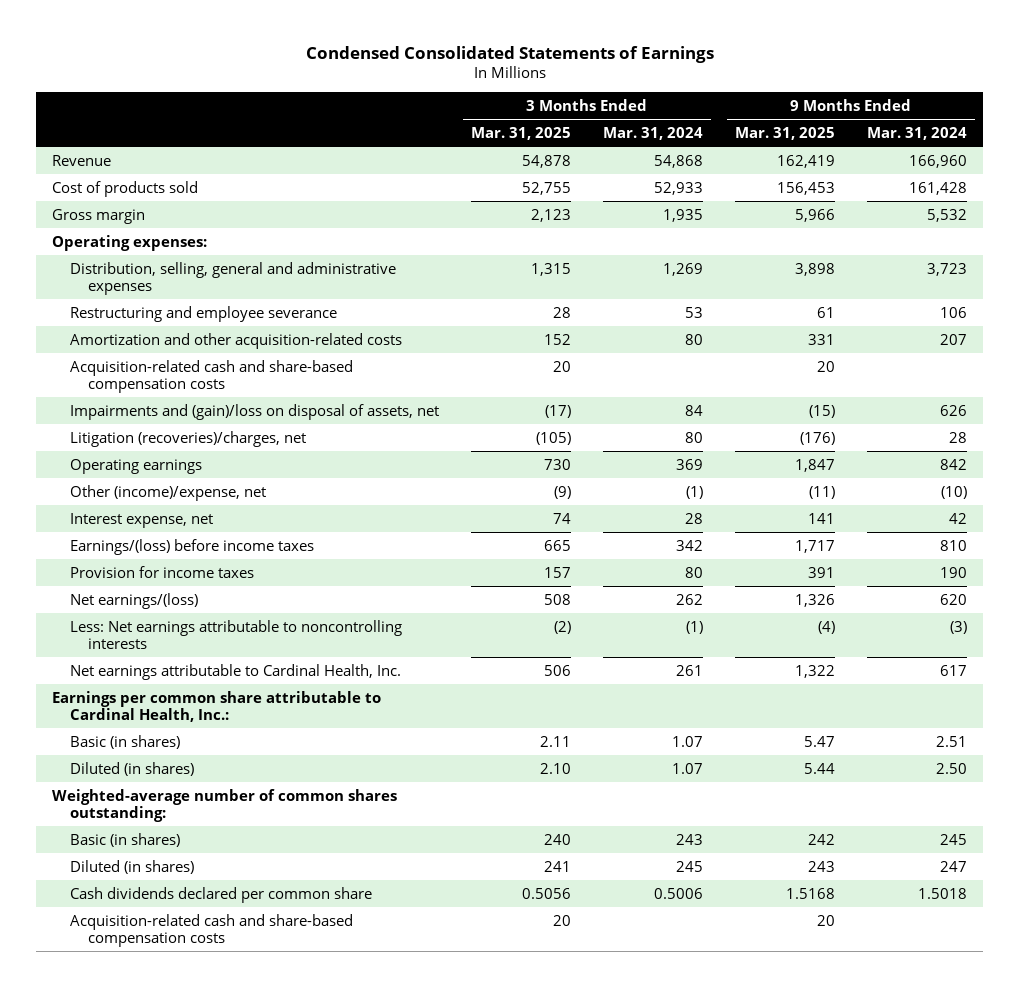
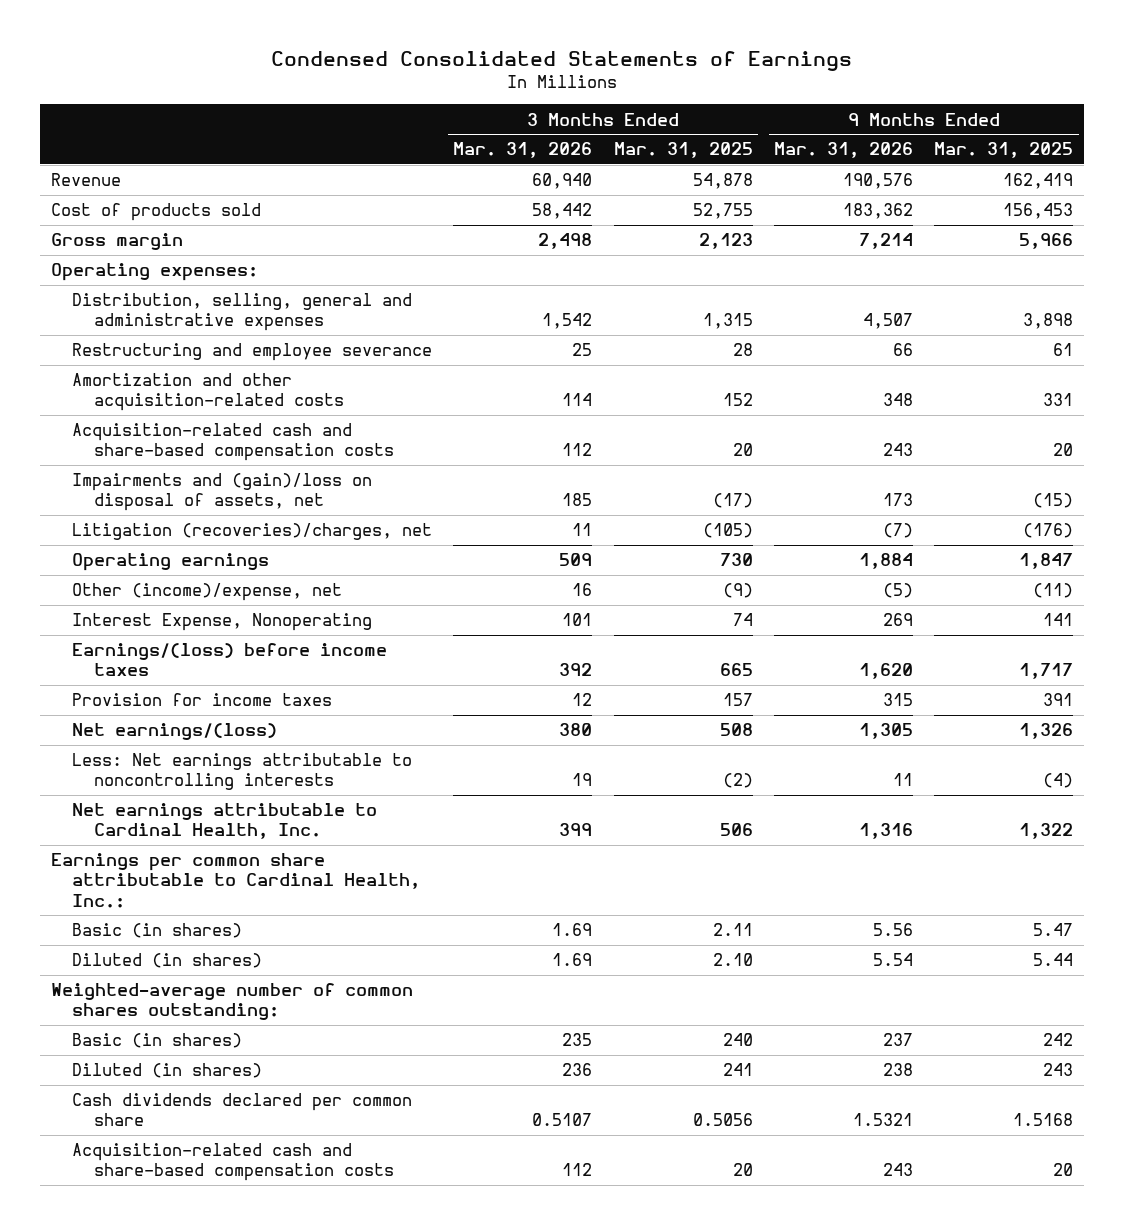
- | 3 Months Ended Mar. 31, 2025 | 3 Months Ended Mar. 31, 2024 | 9 Months Ended Mar. 31, 2025 | 9 Months Ended Mar. 31, 2024
+ | 3 Months Ended Mar. 31, 2026 | 3 Months Ended Mar. 31, 2025 | 9 Months Ended Mar. 31, 2026 | 9 Months Ended Mar. 31, 2025
- Interest expense, net | 74 | 28 | 141 | 42
+ Interest Expense, Nonoperating | 101 | 74 | 269 | 141

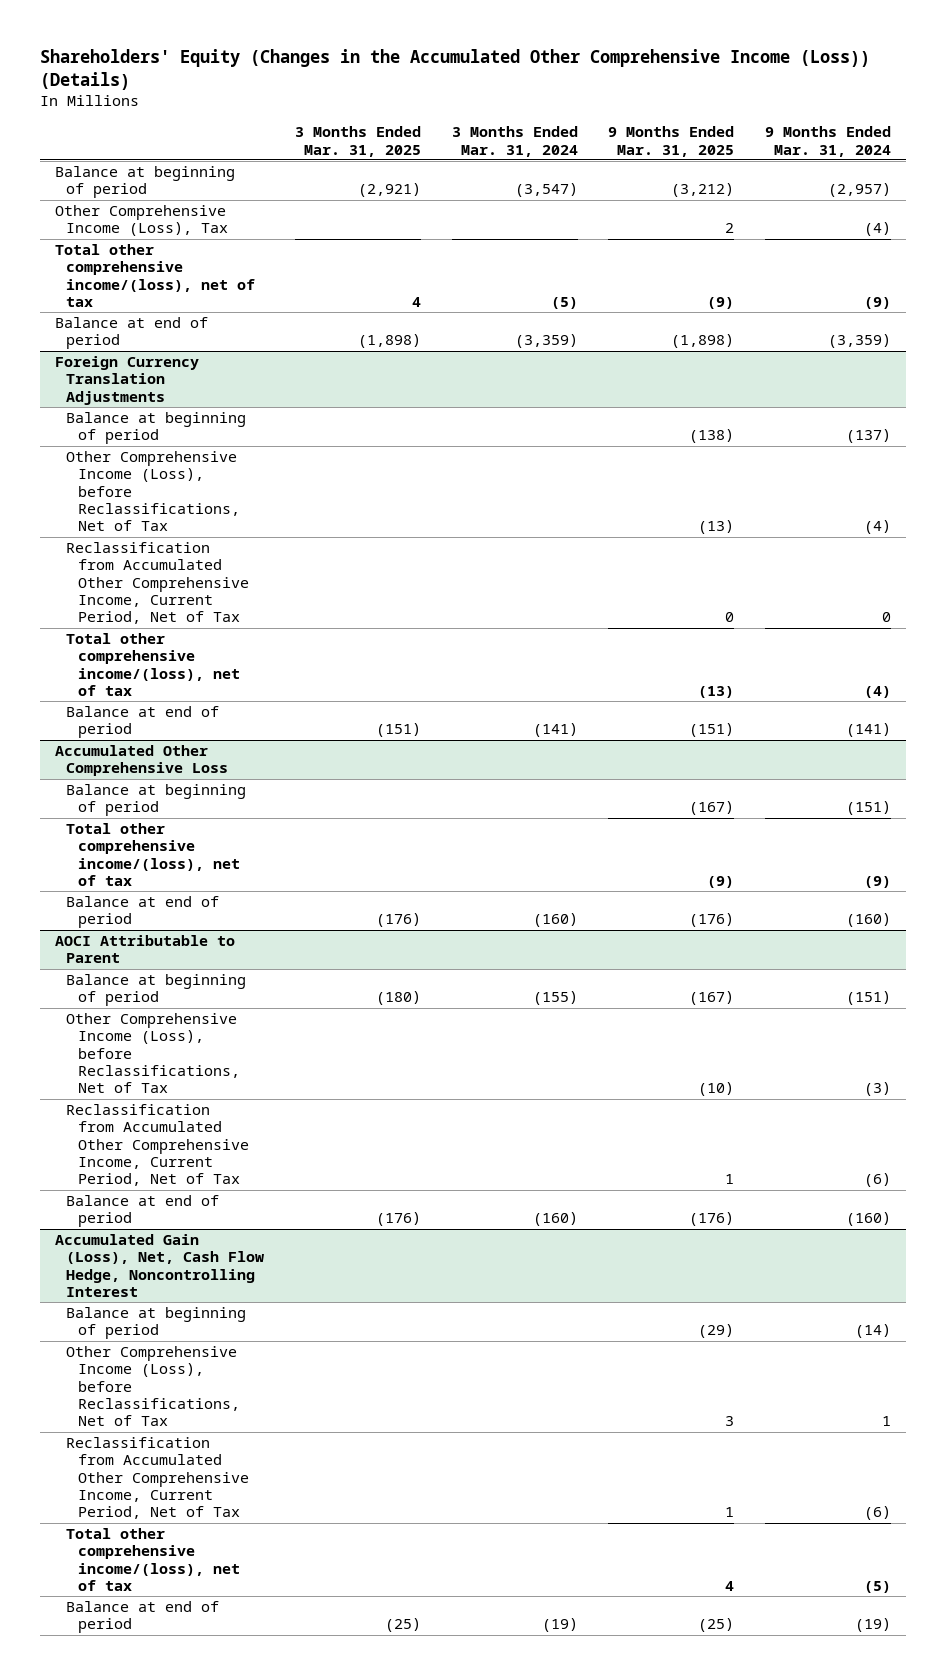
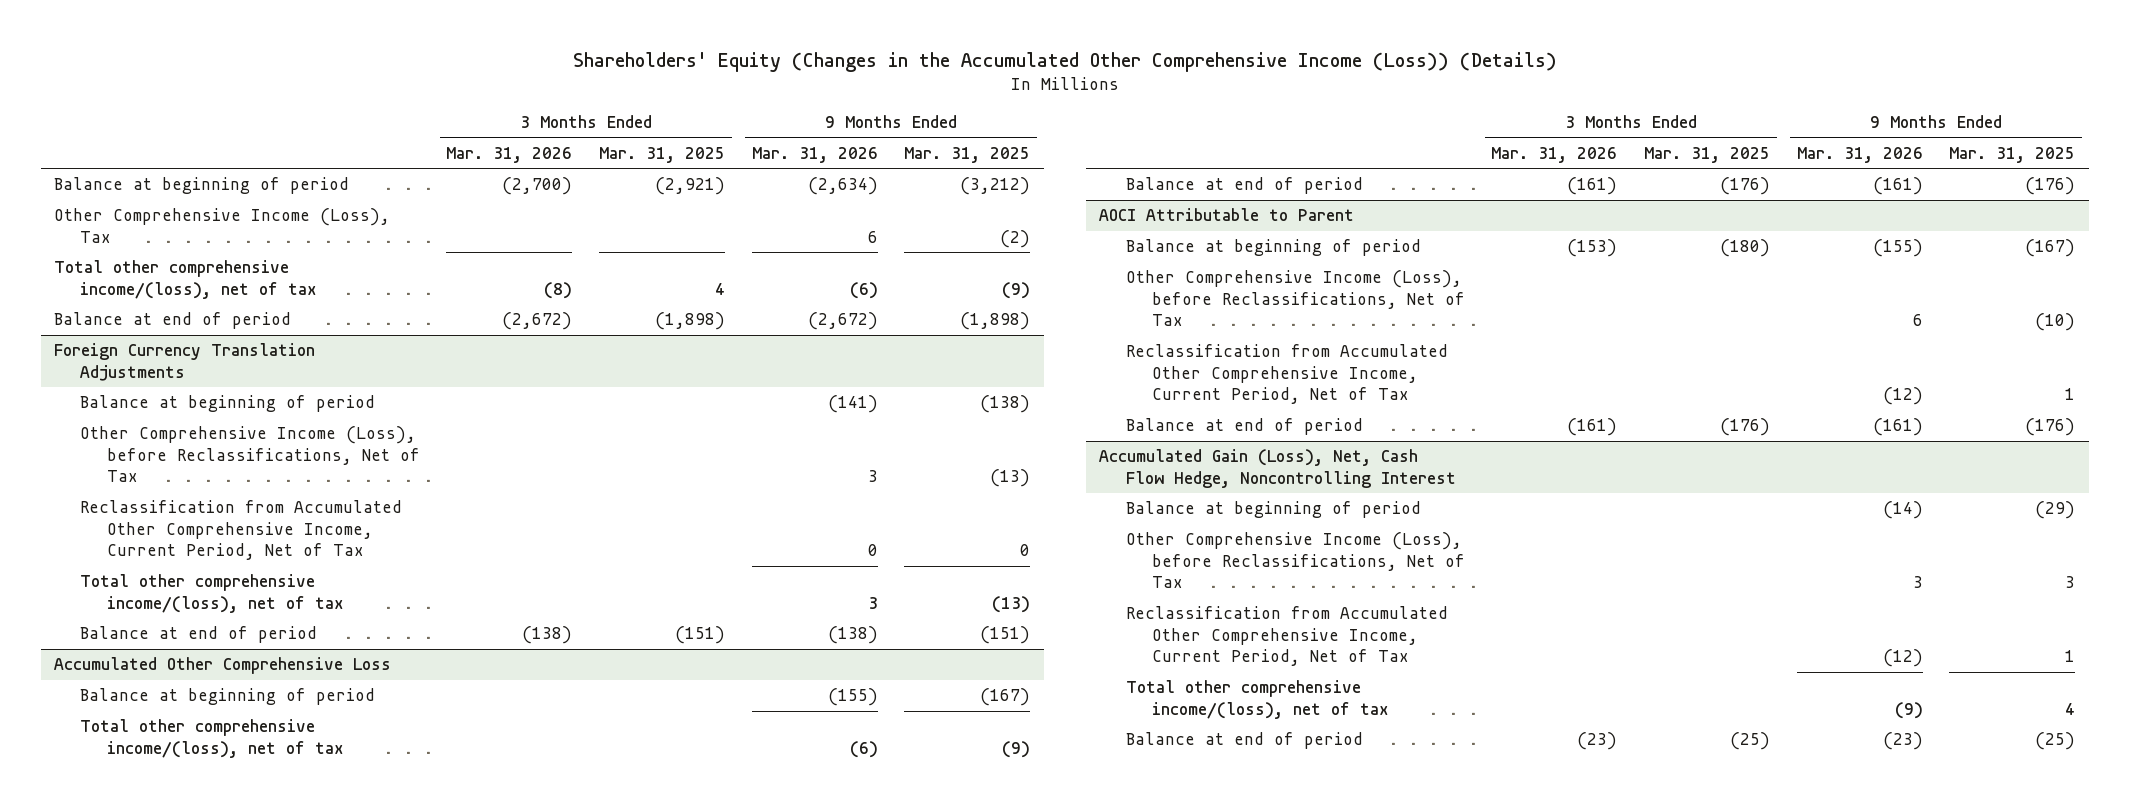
- | 3 Months Ended Mar. 31, 2025 | 3 Months Ended Mar. 31, 2024 | 9 Months Ended Mar. 31, 2025 | 9 Months Ended Mar. 31, 2024
+ | 3 Months Ended Mar. 31, 2026 | 3 Months Ended Mar. 31, 2025 | 9 Months Ended Mar. 31, 2026 | 9 Months Ended Mar. 31, 2025
- Other Comprehensive Income (Loss), Tax | | | 2 | (4)
+ Other Comprehensive Income (Loss), Tax | | | 6 | (2)

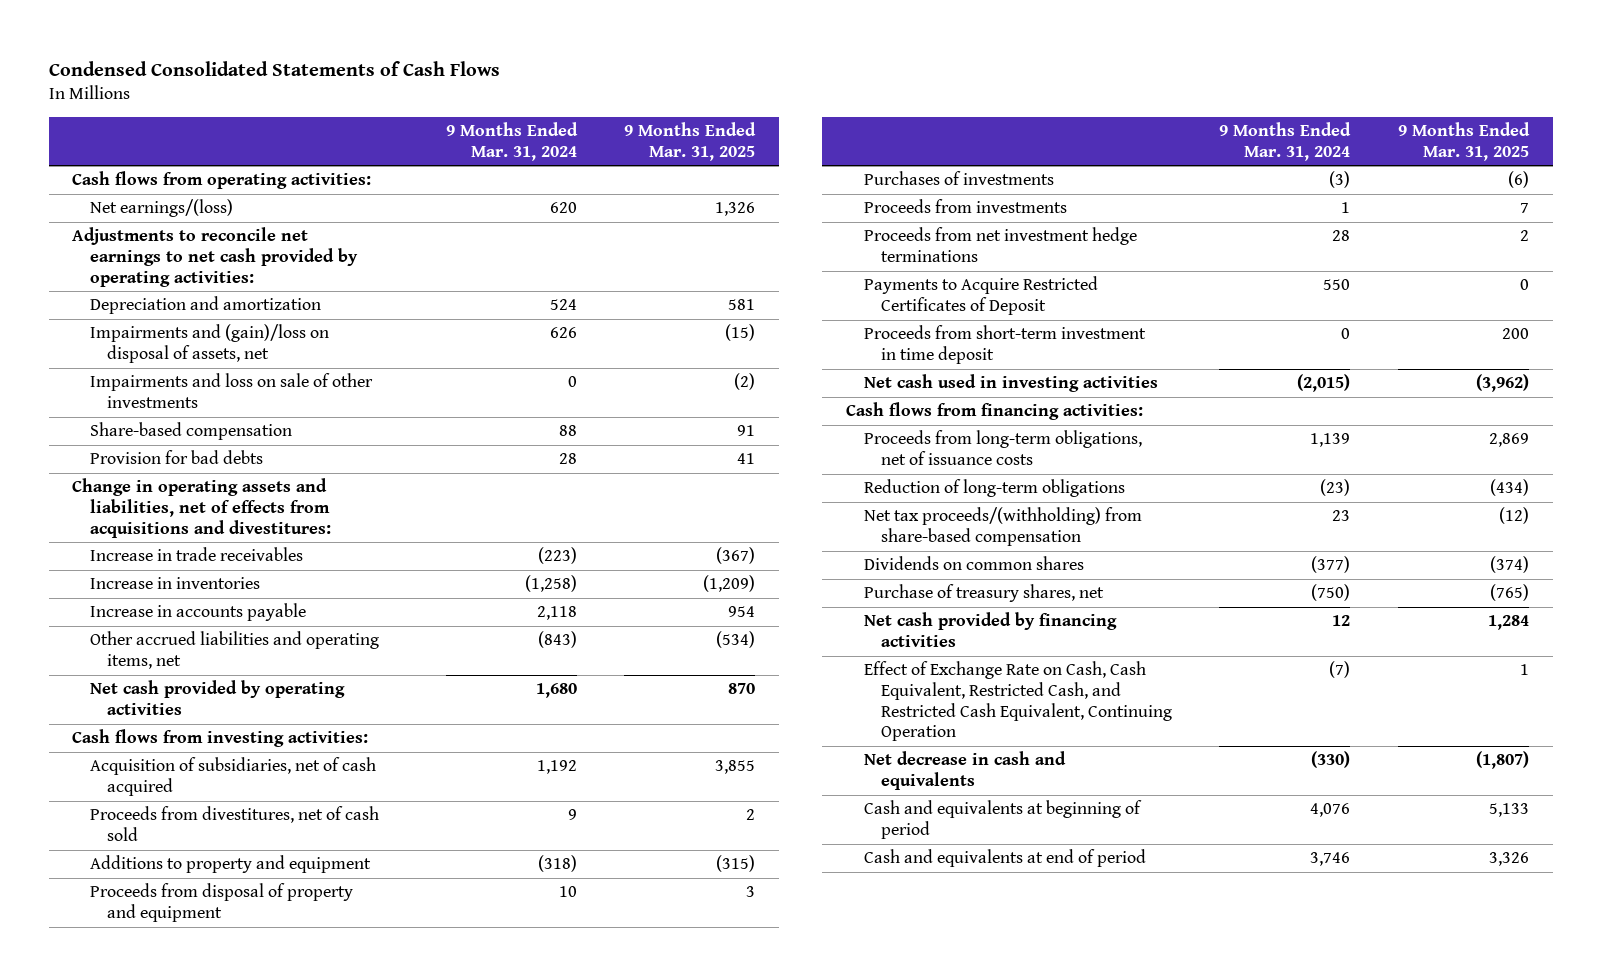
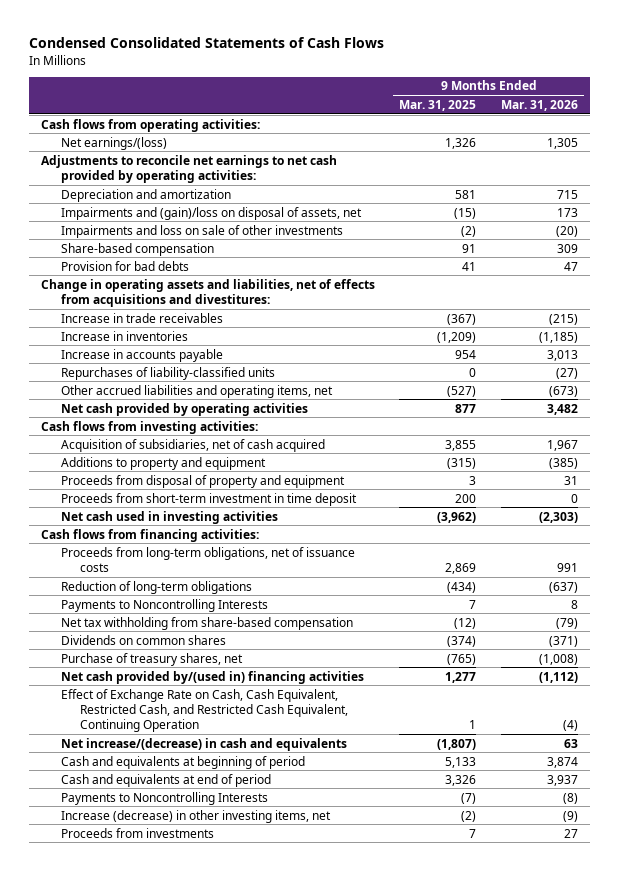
- | 9 Months Ended Mar. 31, 2024 | 9 Months Ended Mar. 31, 2025
+ | 9 Months Ended Mar. 31, 2025 | 9 Months Ended Mar. 31, 2026
- Other accrued liabilities and operating items, net | (843) | (534)
- Net cash provided by operating activities | 1,680 | 870
+ Repurchases of liability-classified units | 0 | (27)
+ Other accrued liabilities and operating items, net | (527) | (673)
+ Net cash provided by operating activities | 877 | 3,482
- Proceeds from divestitures, net of cash sold | 9 | 2
- Purchases of investments | (3) | (6)
- Proceeds from net investment hedge terminations | 28 | 2
- Payments to Acquire Restricted Certificates of Deposit | 550 | 0
- Net tax proceeds/(withholding) from share-based compensation | 23 | (12)
+ Payments to Noncontrolling Interests | 7 | 8
+ Net tax withholding from share-based compensation | (12) | (79)
- Net cash provided by financing activities | 12 | 1,284
+ Net cash provided by/(used in) financing activities | 1,277 | (1,112)
- Net decrease in cash and equivalents | (330) | (1,807)
+ Net increase/(decrease) in cash and equivalents | (1,807) | 63
+ Payments to Noncontrolling Interests | (7) | (8)
+ Increase (decrease) in other investing items, net | (2) | (9)
moved down: Proceeds from investments | 7 | 27

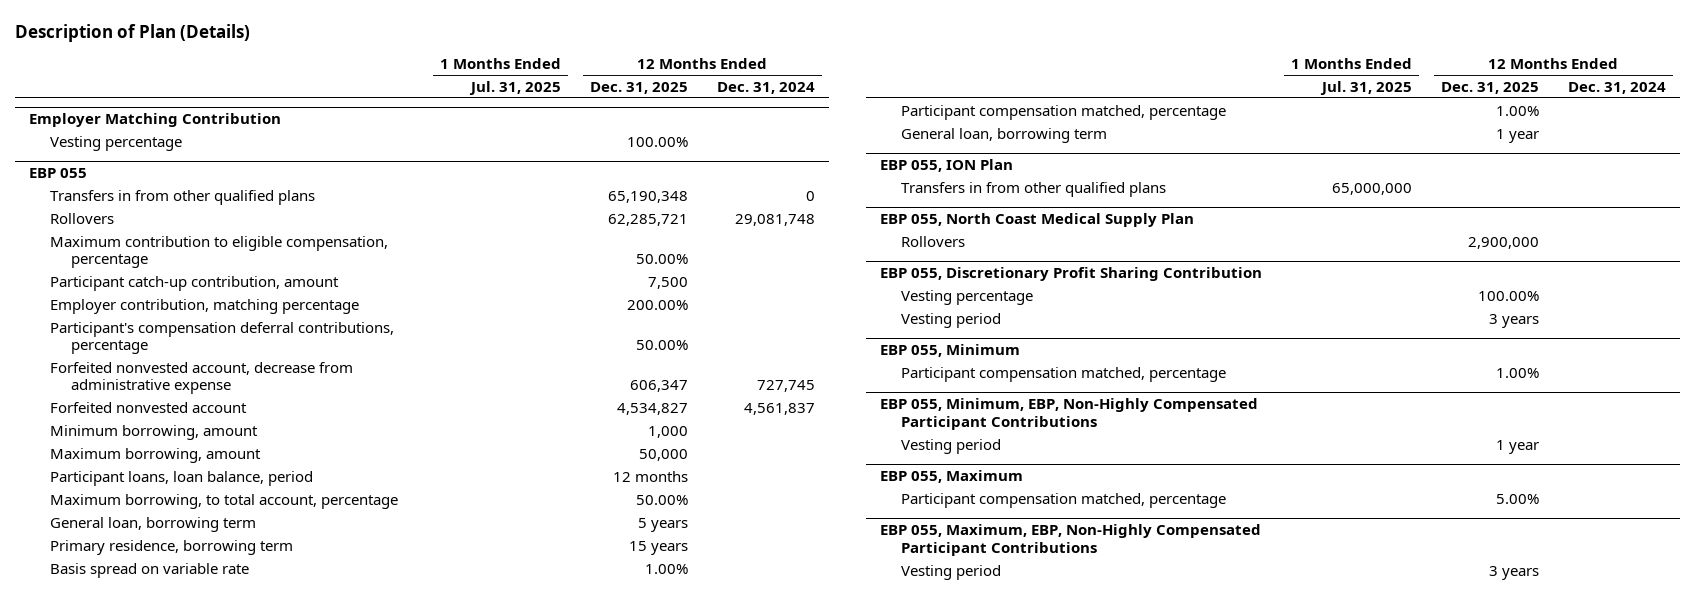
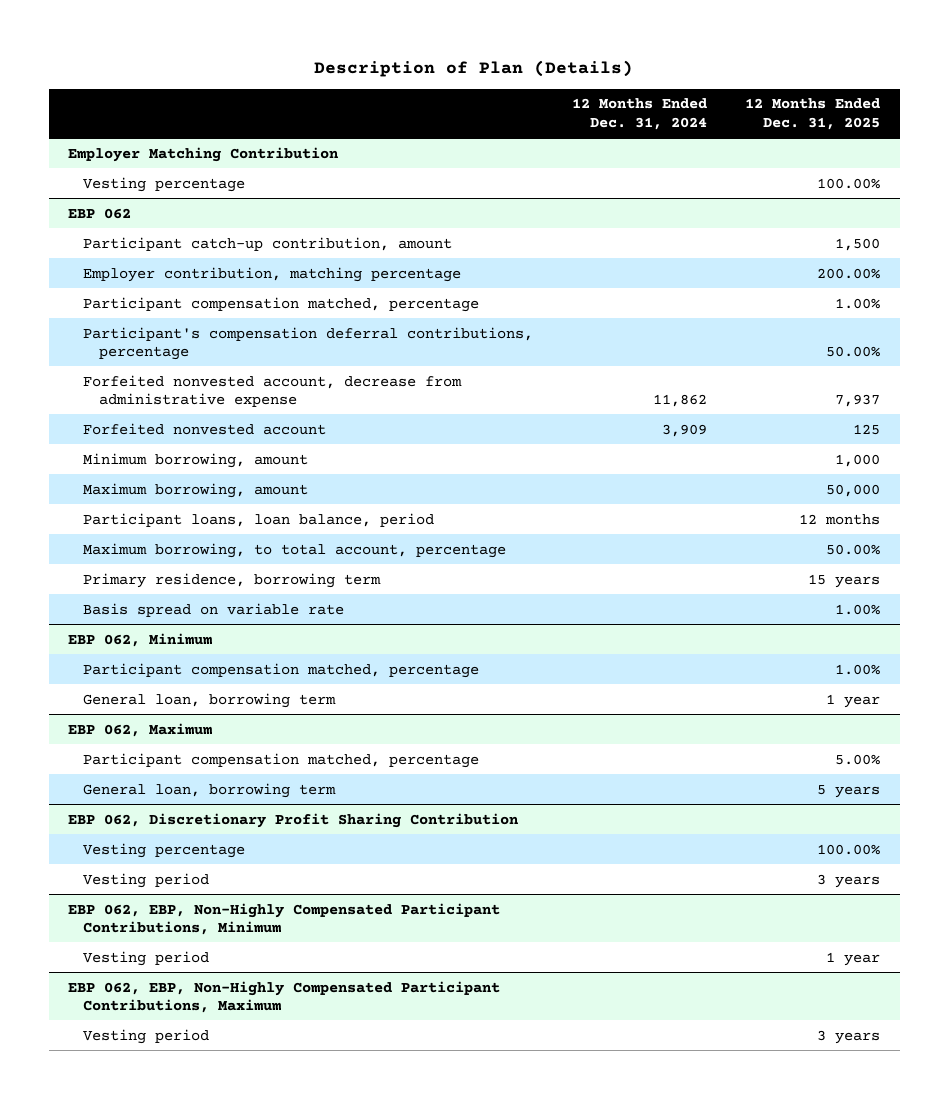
- | 1 Months Ended Jul. 31, 2025 | 12 Months Ended Dec. 31, 2025 | 12 Months Ended Dec. 31, 2024
+ | 12 Months Ended Dec. 31, 2024 | 12 Months Ended Dec. 31, 2025
- EBP 055
- Transfers in from other qualified plans | | 65,190,348 | 0
- Rollovers | | 62,285,721 | 29,081,748
- Maximum contribution to eligible compensation, percentage | | 50.00% |
- Participant catch-up contribution, amount | | 7,500 |
+ EBP 062
+ Participant catch-up contribution, amount | | 1,500
+ Participant compensation matched, percentage | | 1.00%
- Forfeited nonvested account, decrease from administrative expense | | 606,347 | 727,745
- Forfeited nonvested account | | 4,534,827 | 4,561,837
+ Forfeited nonvested account, decrease from administrative expense | 11,862 | 7,937
+ Forfeited nonvested account | 3,909 | 125
- General loan, borrowing term | | 5 years |
+ EBP 062, Minimum
- EBP 055, ION Plan
- Transfers in from other qualified plans | 65,000,000 | |
- EBP 055, North Coast Medical Supply Plan
- Rollovers | | 2,900,000 |
- EBP 055, Discretionary Profit Sharing Contribution
+ EBP 062, Maximum
+ Participant compensation matched, percentage | | 5.00%
+ General loan, borrowing term | | 5 years
+ EBP 062, Discretionary Profit Sharing Contribution
- EBP 055, Minimum
- Participant compensation matched, percentage | | 1.00% |
- EBP 055, Minimum, EBP, Non-Highly Compensated Participant Contributions
+ EBP 062, EBP, Non-Highly Compensated Participant Contributions, Minimum
- EBP 055, Maximum
- Participant compensation matched, percentage | | 5.00% |
- EBP 055, Maximum, EBP, Non-Highly Compensated Participant Contributions
+ EBP 062, EBP, Non-Highly Compensated Participant Contributions, Maximum

